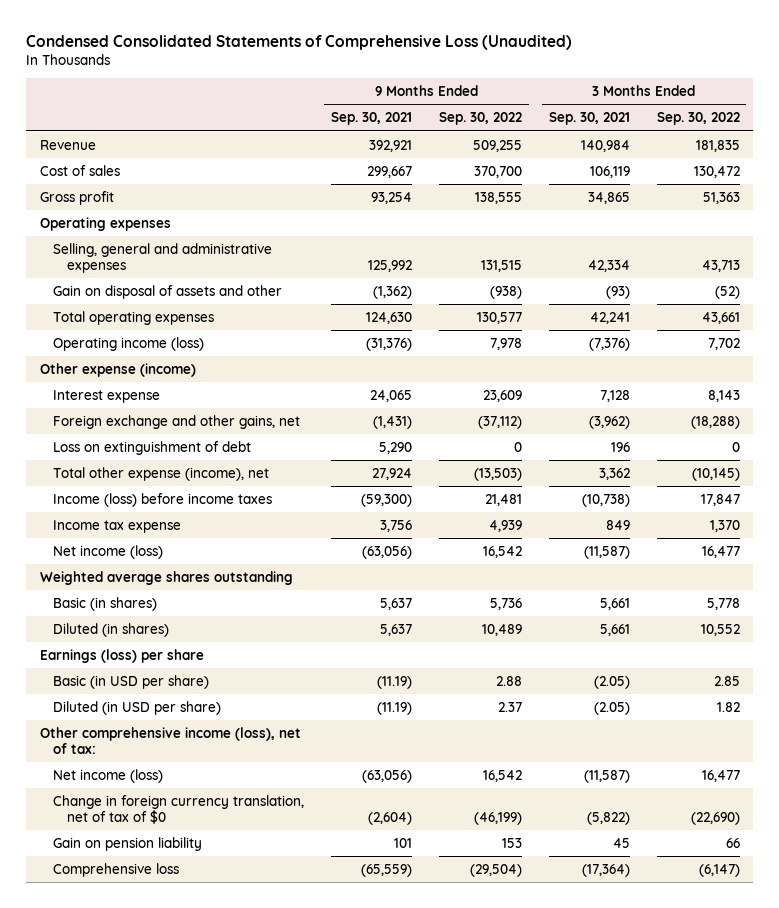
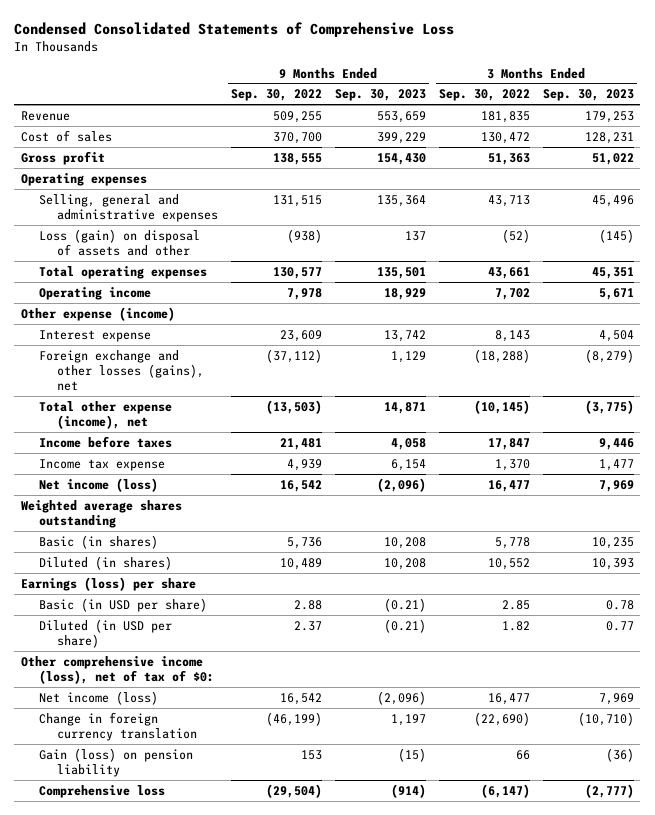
- Condensed Consolidated Statements of Comprehensive Loss (Unaudited)
+ Condensed Consolidated Statements of Comprehensive Loss
- | 9 Months Ended Sep. 30, 2021 | 9 Months Ended Sep. 30, 2022 | 3 Months Ended Sep. 30, 2021 | 3 Months Ended Sep. 30, 2022
+ | 9 Months Ended Sep. 30, 2022 | 9 Months Ended Sep. 30, 2023 | 3 Months Ended Sep. 30, 2022 | 3 Months Ended Sep. 30, 2023
- Gain on disposal of assets and other | (1,362) | (938) | (93) | (52)
+ Loss (gain) on disposal of assets and other | (938) | 137 | (52) | (145)
- Operating income (loss) | (31,376) | 7,978 | (7,376) | 7,702
+ Operating income | 7,978 | 18,929 | 7,702 | 5,671
- Foreign exchange and other gains, net | (1,431) | (37,112) | (3,962) | (18,288)
- Loss on extinguishment of debt | 5,290 | 0 | 196 | 0
+ Foreign exchange and other losses (gains), net | (37,112) | 1,129 | (18,288) | (8,279)
- Income (loss) before income taxes | (59,300) | 21,481 | (10,738) | 17,847
+ Income before taxes | 21,481 | 4,058 | 17,847 | 9,446
- Other comprehensive income (loss), net of tax:
+ Other comprehensive income (loss), net of tax of $0:
- Change in foreign currency translation, net of tax of $0 | (2,604) | (46,199) | (5,822) | (22,690)
- Gain on pension liability | 101 | 153 | 45 | 66
+ Change in foreign currency translation | (46,199) | 1,197 | (22,690) | (10,710)
+ Gain (loss) on pension liability | 153 | (15) | 66 | (36)

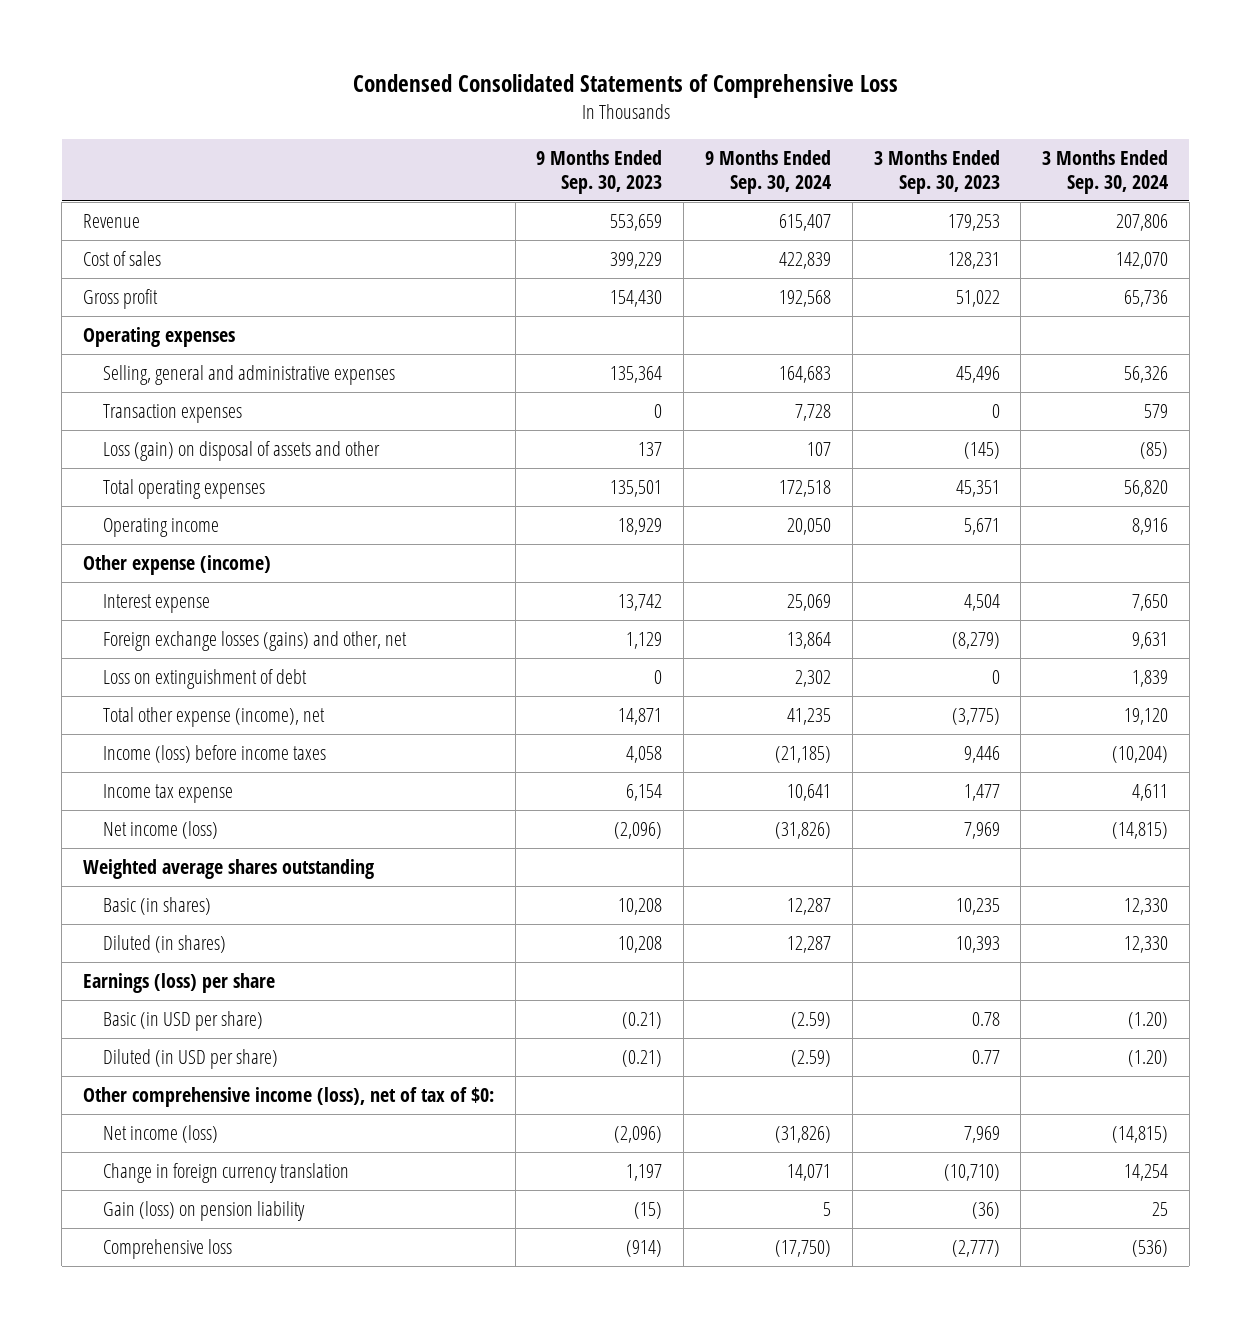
- | 9 Months Ended Sep. 30, 2022 | 9 Months Ended Sep. 30, 2023 | 3 Months Ended Sep. 30, 2022 | 3 Months Ended Sep. 30, 2023
+ | 9 Months Ended Sep. 30, 2023 | 9 Months Ended Sep. 30, 2024 | 3 Months Ended Sep. 30, 2023 | 3 Months Ended Sep. 30, 2024
+ Transaction expenses | 0 | 7,728 | 0 | 579
- Foreign exchange and other losses (gains), net | (37,112) | 1,129 | (18,288) | (8,279)
+ Foreign exchange losses (gains) and other, net | 1,129 | 13,864 | (8,279) | 9,631
+ Loss on extinguishment of debt | 0 | 2,302 | 0 | 1,839
- Income before taxes | 21,481 | 4,058 | 17,847 | 9,446
+ Income (loss) before income taxes | 4,058 | (21,185) | 9,446 | (10,204)

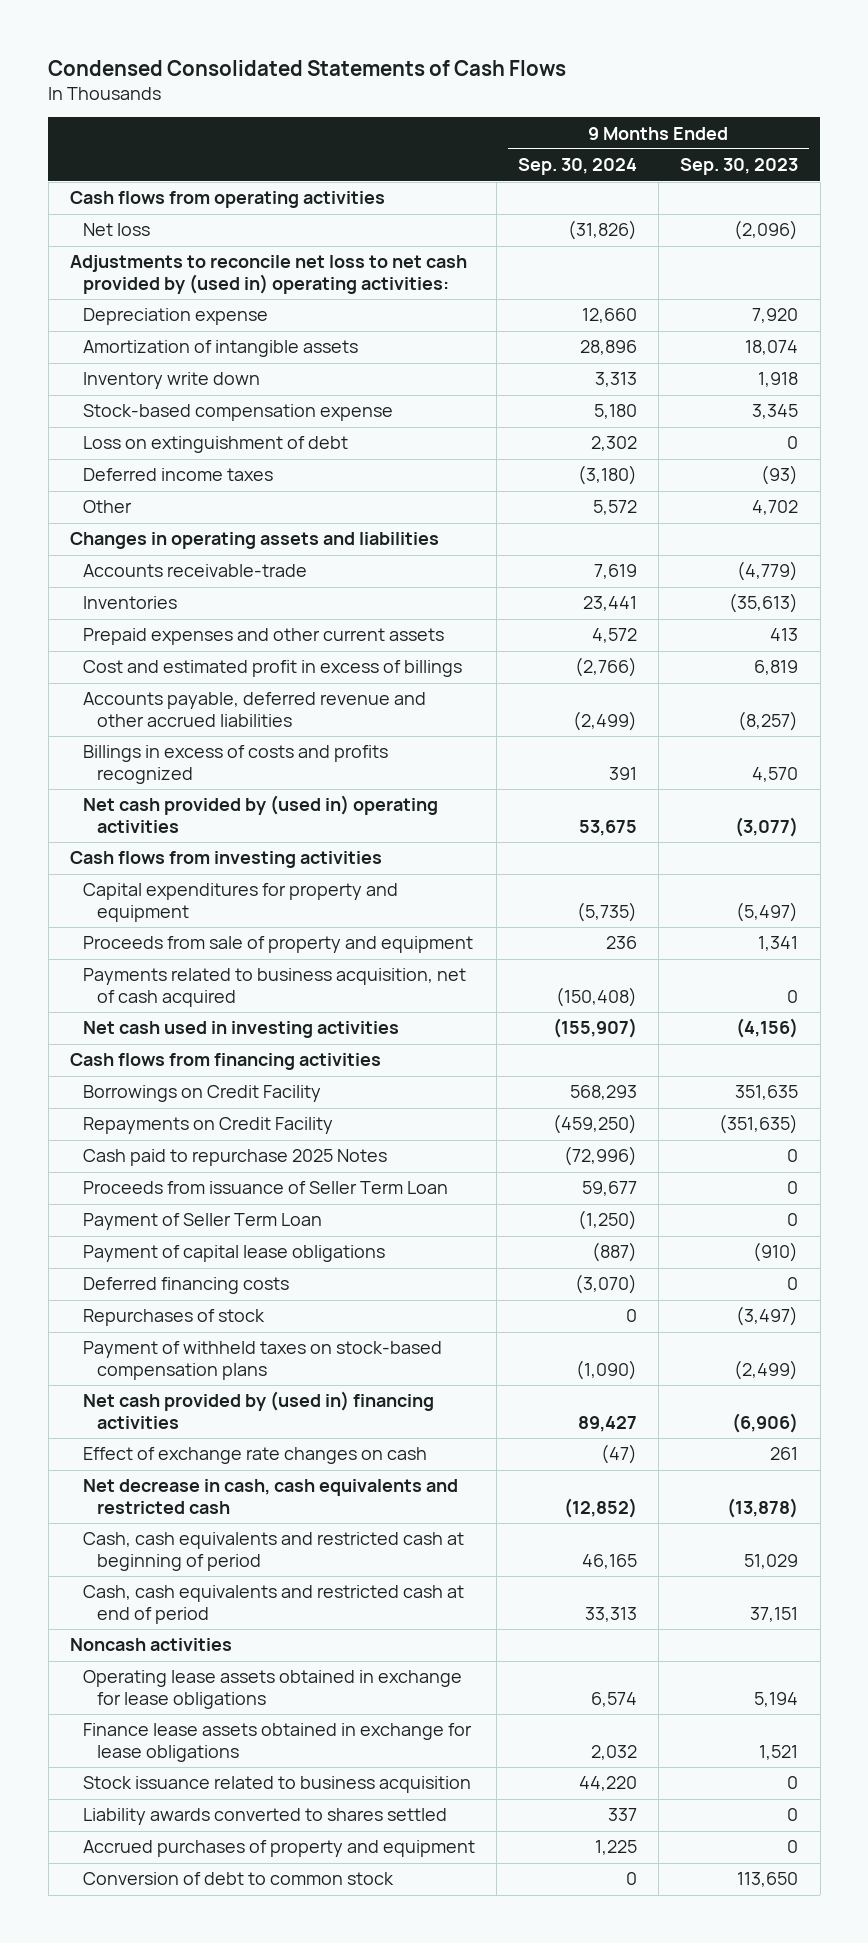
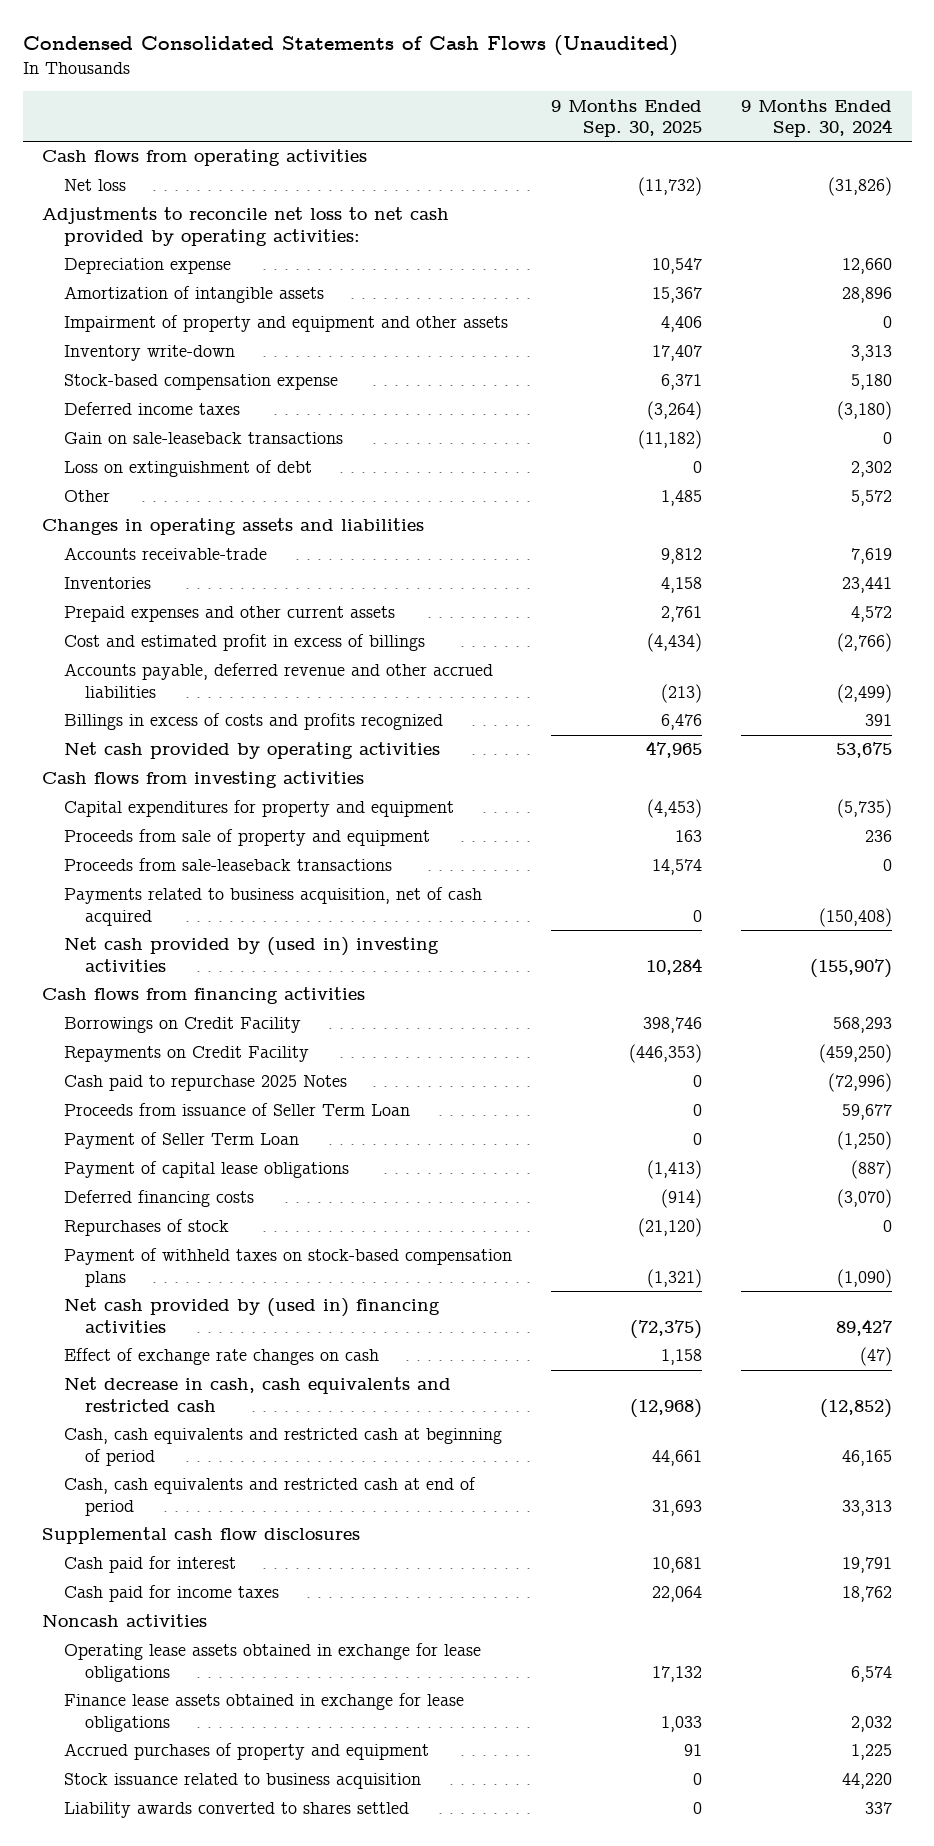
- Condensed Consolidated Statements of Cash Flows
+ Condensed Consolidated Statements of Cash Flows (Unaudited)
- | 9 Months Ended Sep. 30, 2024 | 9 Months Ended Sep. 30, 2023
+ | 9 Months Ended Sep. 30, 2025 | 9 Months Ended Sep. 30, 2024
- Adjustments to reconcile net loss to net cash provided by (used in) operating activities:
+ Adjustments to reconcile net loss to net cash provided by operating activities:
- Inventory write down | 3,313 | 1,918
+ Impairment of property and equipment and other assets | 4,406 | 0
+ Inventory write-down | 17,407 | 3,313
+ Gain on sale-leaseback transactions | (11,182) | 0
moved down: Loss on extinguishment of debt | 0 | 2,302
- Net cash provided by (used in) operating activities | 53,675 | (3,077)
+ Net cash provided by operating activities | 47,965 | 53,675
+ Proceeds from sale-leaseback transactions | 14,574 | 0
- Net cash used in investing activities | (155,907) | (4,156)
+ Net cash provided by (used in) investing activities | 10,284 | (155,907)
+ Supplemental cash flow disclosures
+ Cash paid for interest | 10,681 | 19,791
+ Cash paid for income taxes | 22,064 | 18,762
moved up: Accrued purchases of property and equipment | 91 | 1,225
- Conversion of debt to common stock | 0 | 113,650

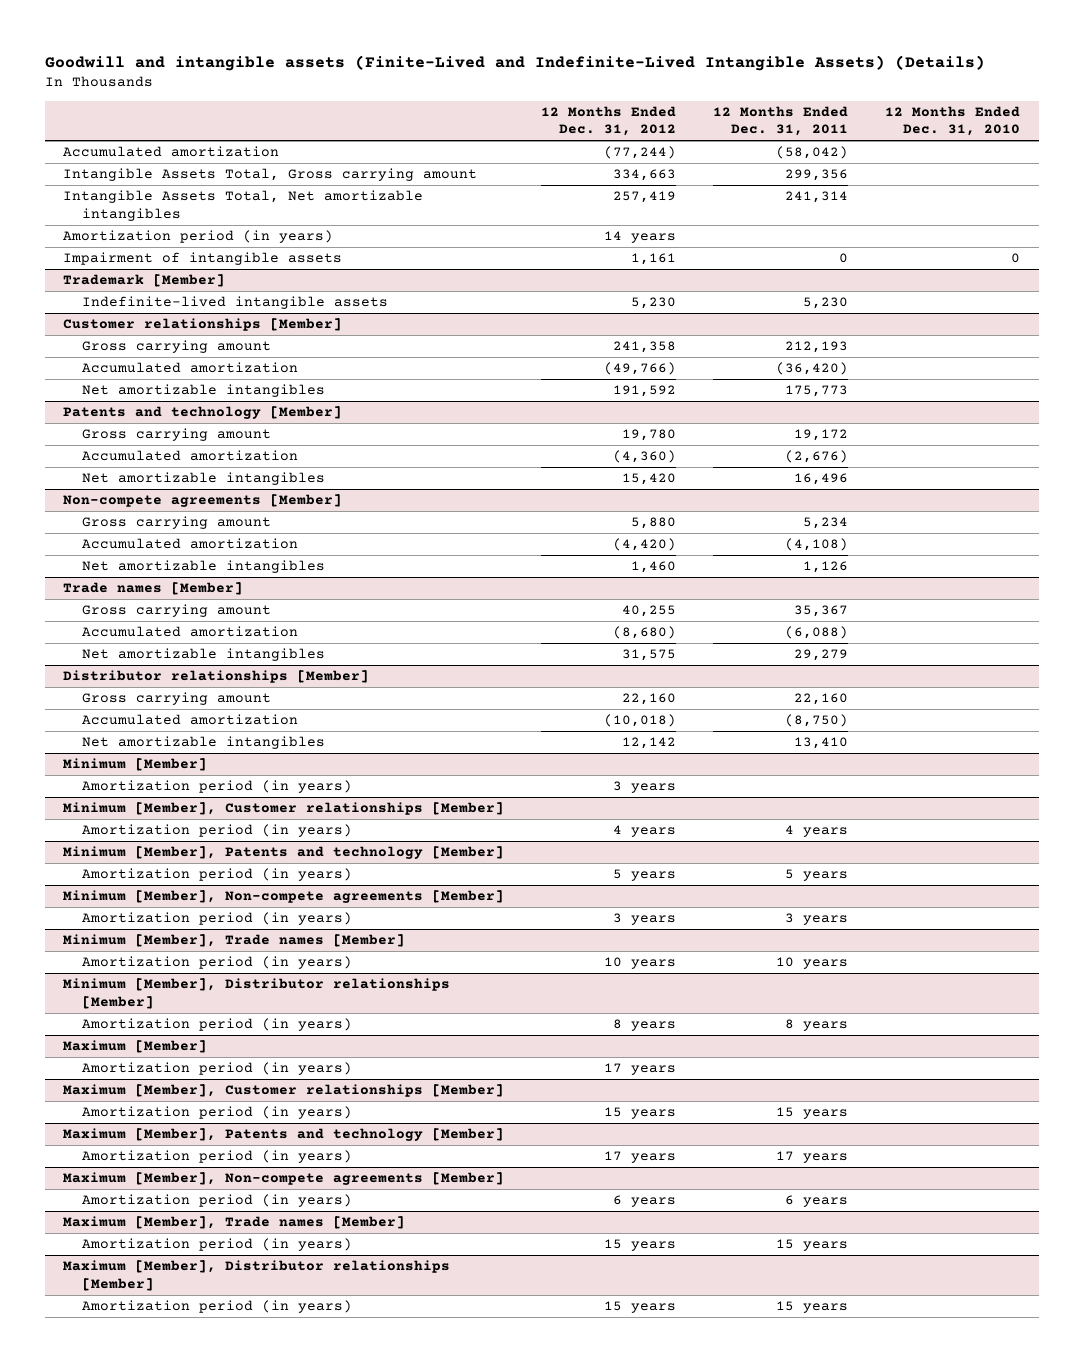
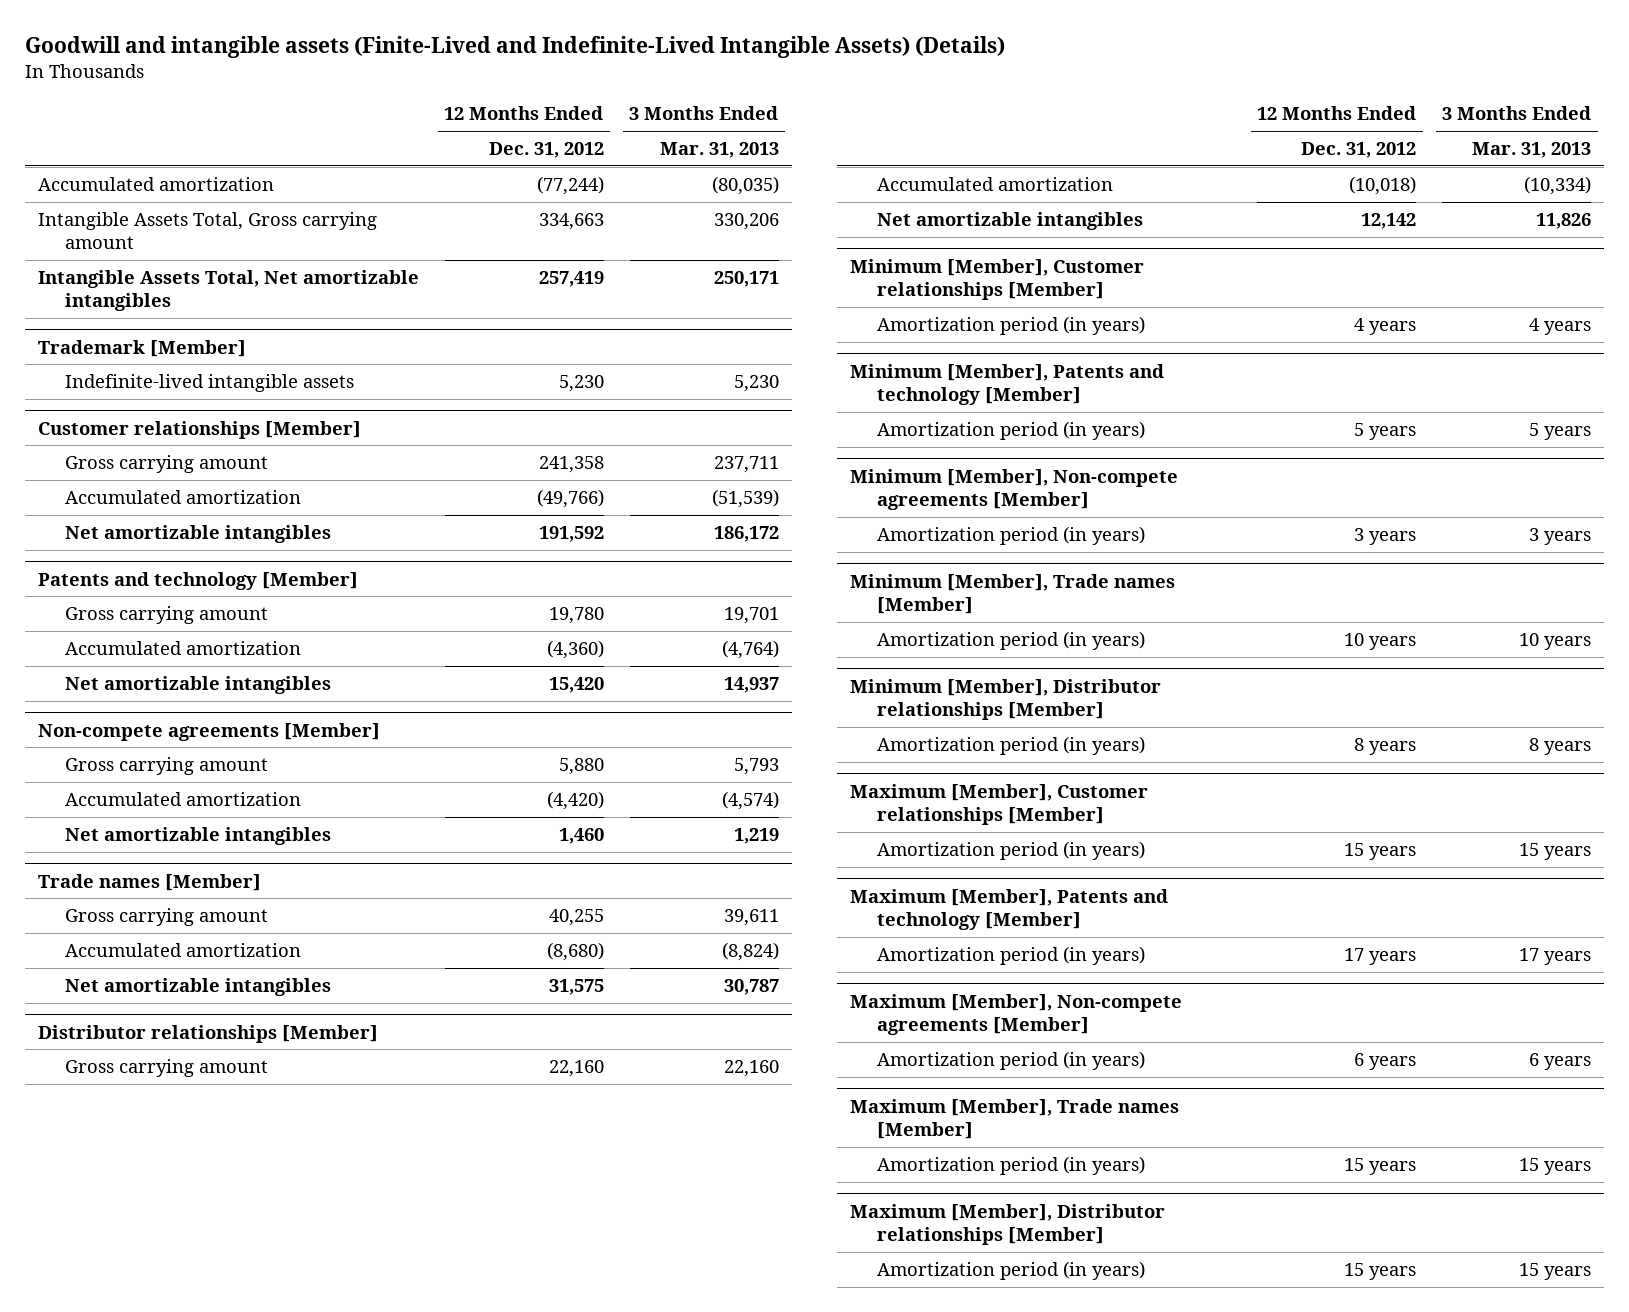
- | 12 Months Ended Dec. 31, 2012 | 12 Months Ended Dec. 31, 2011 | 12 Months Ended Dec. 31, 2010
+ | 12 Months Ended Dec. 31, 2012 | 3 Months Ended Mar. 31, 2013
- Amortization period (in years) | 14 years | |
- Impairment of intangible assets | 1,161 | 0 | 0
- Minimum [Member]
- Amortization period (in years) | 3 years | |
- Maximum [Member]
- Amortization period (in years) | 17 years | |

